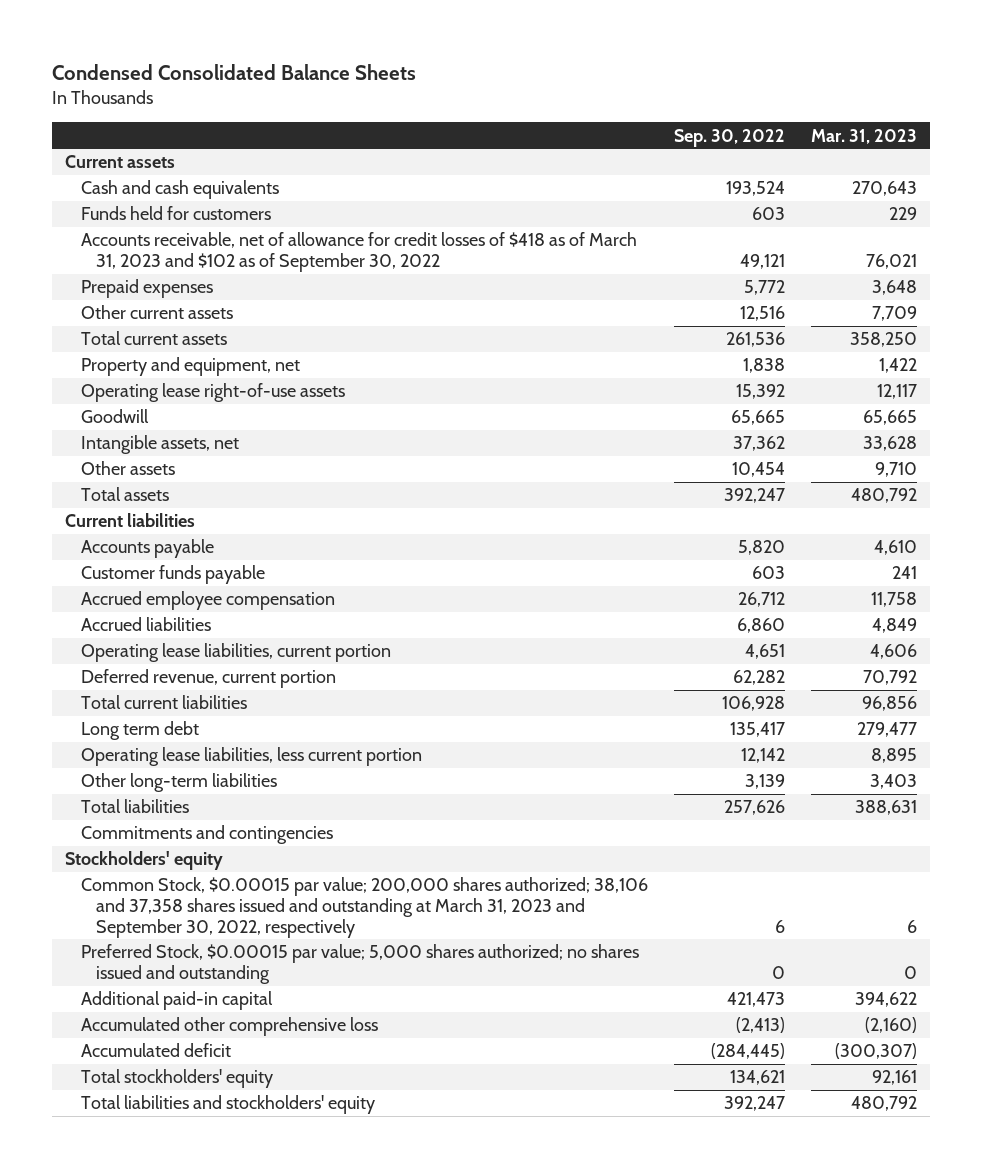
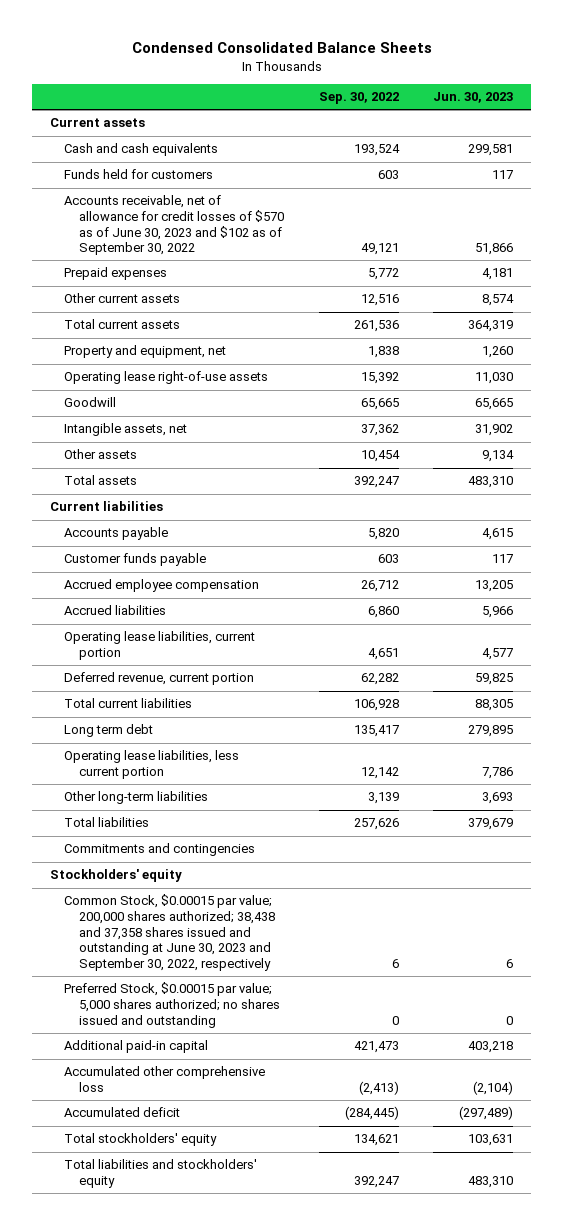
- | Sep. 30, 2022 | Mar. 31, 2023
+ | Sep. 30, 2022 | Jun. 30, 2023
- Accounts receivable, net of allowance for credit losses of $418 as of March 31, 2023 and $102 as of September 30, 2022 | 49,121 | 76,021
+ Accounts receivable, net of allowance for credit losses of $570 as of June 30, 2023 and $102 as of September 30, 2022 | 49,121 | 51,866
- Common Stock, $0.00015 par value; 200,000 shares authorized; 38,106 and 37,358 shares issued and outstanding at March 31, 2023 and September 30, 2022, respectively | 6 | 6
+ Common Stock, $0.00015 par value; 200,000 shares authorized; 38,438 and 37,358 shares issued and outstanding at June 30, 2023 and September 30, 2022, respectively | 6 | 6

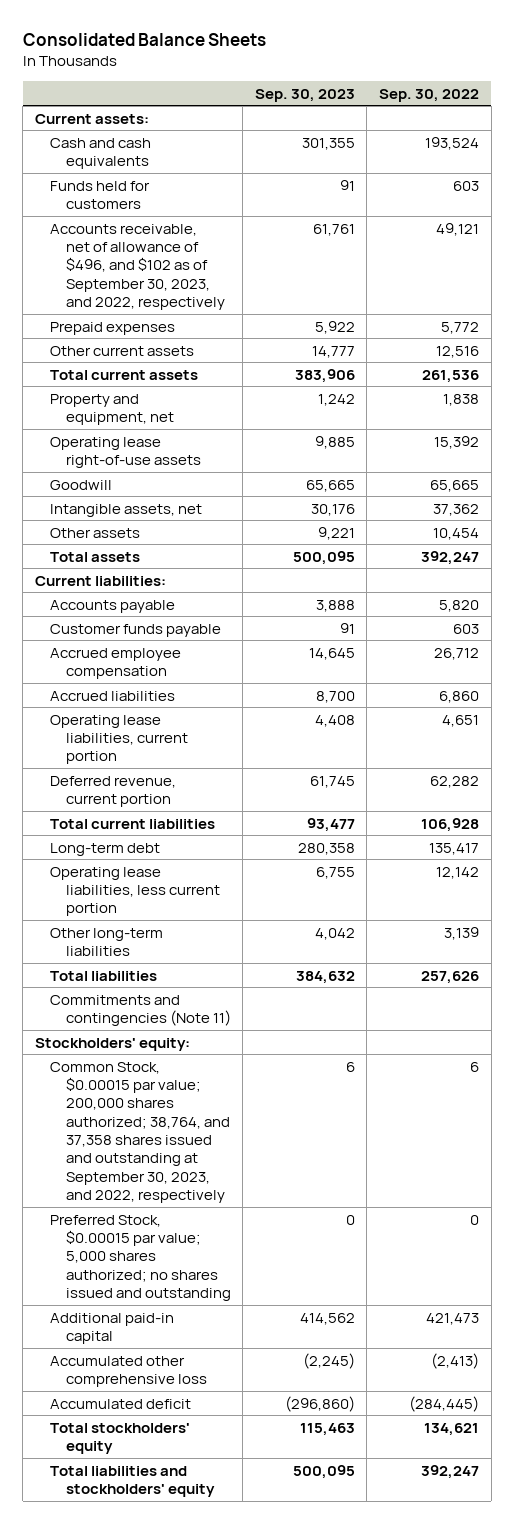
- Condensed Consolidated Balance Sheets
+ Consolidated Balance Sheets
- | Sep. 30, 2022 | Jun. 30, 2023
+ | Sep. 30, 2023 | Sep. 30, 2022
- Current assets
+ Current assets:
- Accounts receivable, net of allowance for credit losses of $570 as of June 30, 2023 and $102 as of September 30, 2022 | 49,121 | 51,866
+ Accounts receivable, net of allowance of $496, and $102 as of September 30, 2023, and 2022, respectively | 61,761 | 49,121
- Current liabilities
+ Current liabilities:
- Long term debt | 135,417 | 279,895
+ Long-term debt | 280,358 | 135,417
- Commitments and contingencies
- Stockholders' equity
- Common Stock, $0.00015 par value; 200,000 shares authorized; 38,438 and 37,358 shares issued and outstanding at June 30, 2023 and September 30, 2022, respectively | 6 | 6
+ Commitments and contingencies (Note 11)
+ Stockholders' equity:
+ Common Stock, $0.00015 par value; 200,000 shares authorized; 38,764, and 37,358 shares issued and outstanding at September 30, 2023, and 2022, respectively | 6 | 6

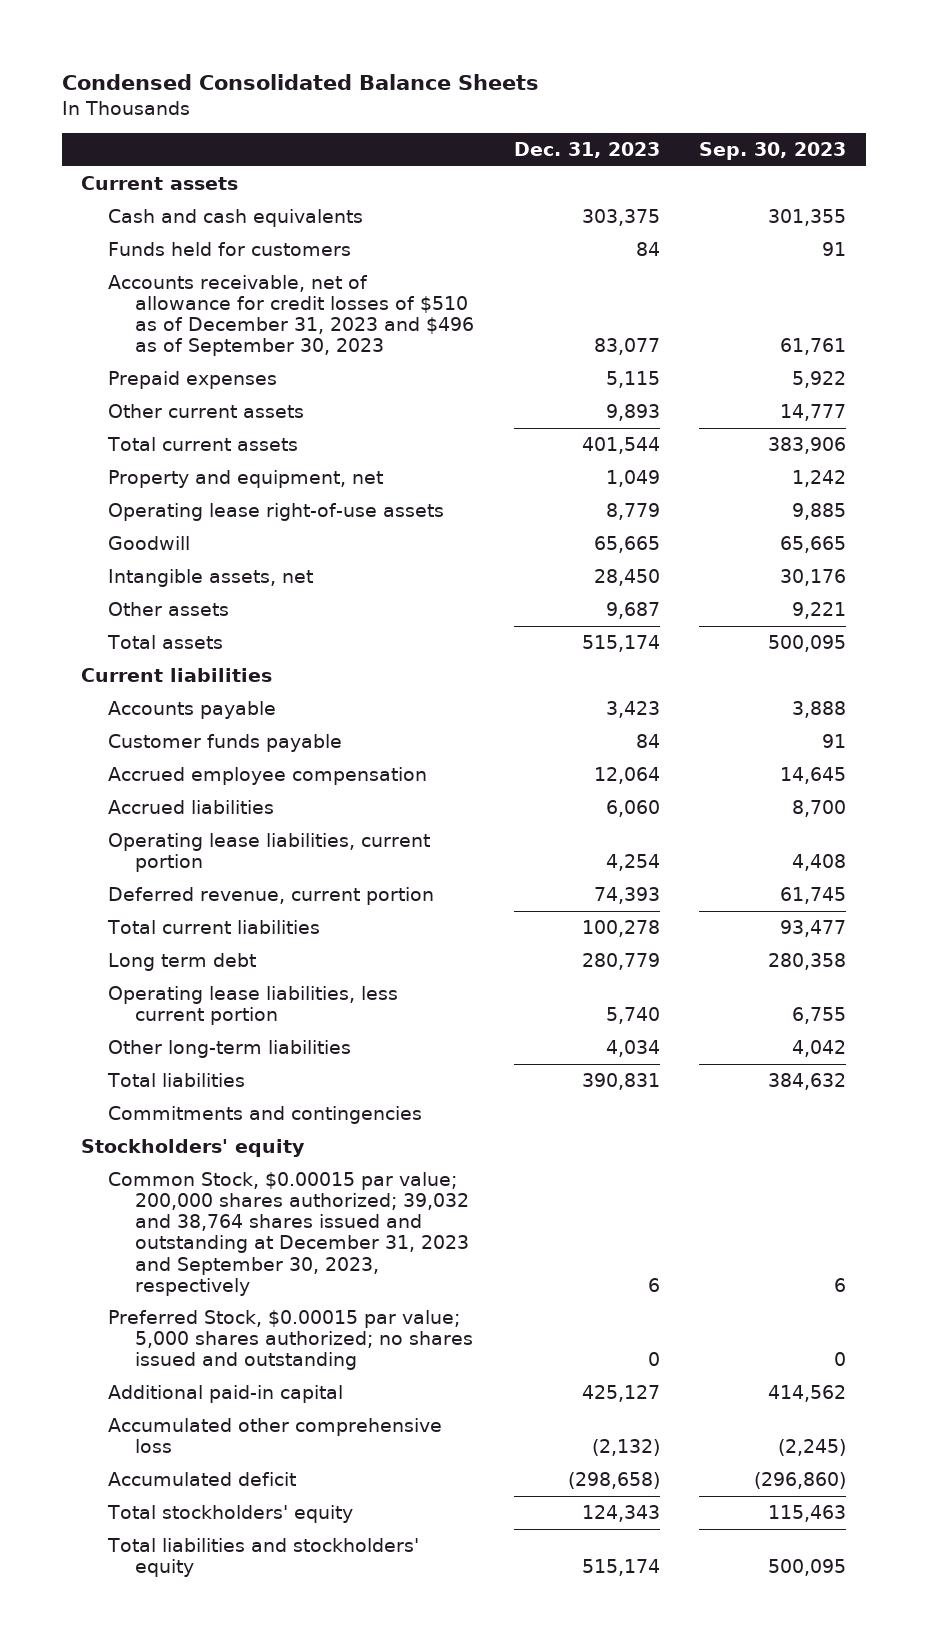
- Consolidated Balance Sheets
+ Condensed Consolidated Balance Sheets
- | Sep. 30, 2023 | Sep. 30, 2022
+ | Dec. 31, 2023 | Sep. 30, 2023
- Current assets:
+ Current assets
- Accounts receivable, net of allowance of $496, and $102 as of September 30, 2023, and 2022, respectively | 61,761 | 49,121
+ Accounts receivable, net of allowance for credit losses of $510 as of December 31, 2023 and $496 as of September 30, 2023 | 83,077 | 61,761
- Current liabilities:
+ Current liabilities
- Long-term debt | 280,358 | 135,417
+ Long term debt | 280,779 | 280,358
- Commitments and contingencies (Note 11)
- Stockholders' equity:
- Common Stock, $0.00015 par value; 200,000 shares authorized; 38,764, and 37,358 shares issued and outstanding at September 30, 2023, and 2022, respectively | 6 | 6
+ Commitments and contingencies
+ Stockholders' equity
+ Common Stock, $0.00015 par value; 200,000 shares authorized; 39,032 and 38,764 shares issued and outstanding at December 31, 2023 and September 30, 2023, respectively | 6 | 6

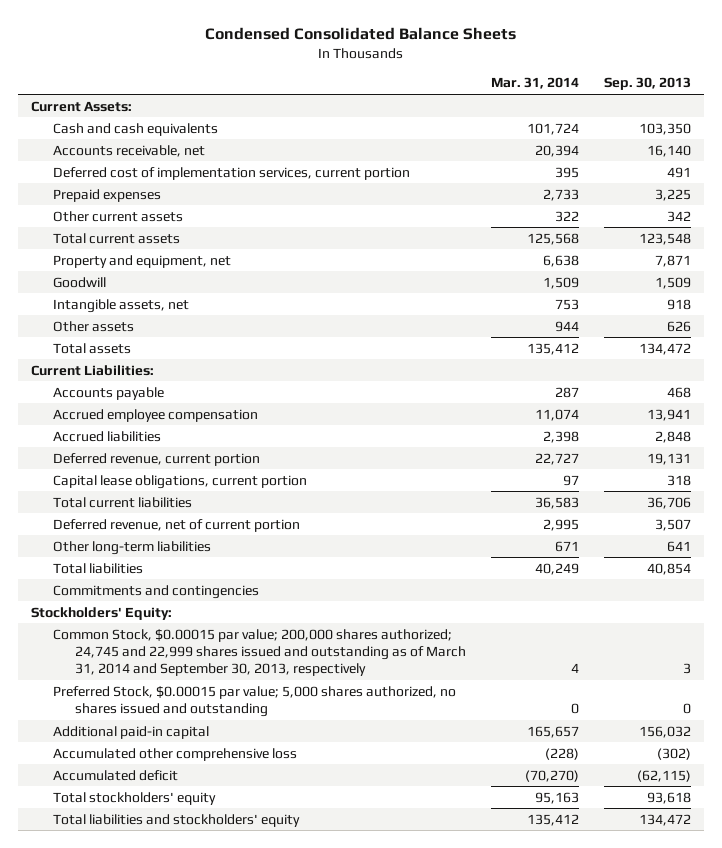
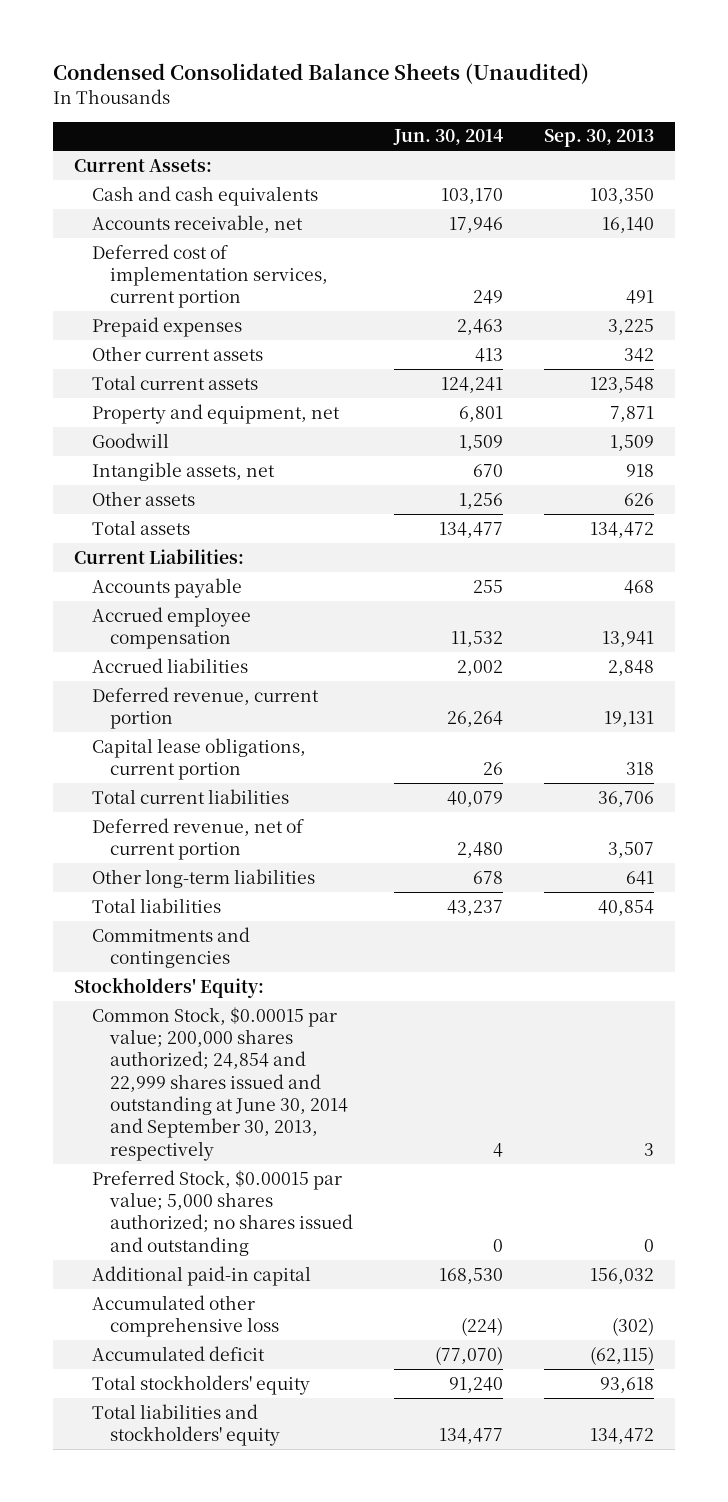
- Condensed Consolidated Balance Sheets
+ Condensed Consolidated Balance Sheets (Unaudited)
- | Mar. 31, 2014 | Sep. 30, 2013
+ | Jun. 30, 2014 | Sep. 30, 2013
- Common Stock, $0.00015 par value; 200,000 shares authorized; 24,745 and 22,999 shares issued and outstanding as of March 31, 2014 and September 30, 2013, respectively | 4 | 3
- Preferred Stock, $0.00015 par value; 5,000 shares authorized, no shares issued and outstanding | 0 | 0
+ Common Stock, $0.00015 par value; 200,000 shares authorized; 24,854 and 22,999 shares issued and outstanding at June 30, 2014 and September 30, 2013, respectively | 4 | 3
+ Preferred Stock, $0.00015 par value; 5,000 shares authorized; no shares issued and outstanding | 0 | 0

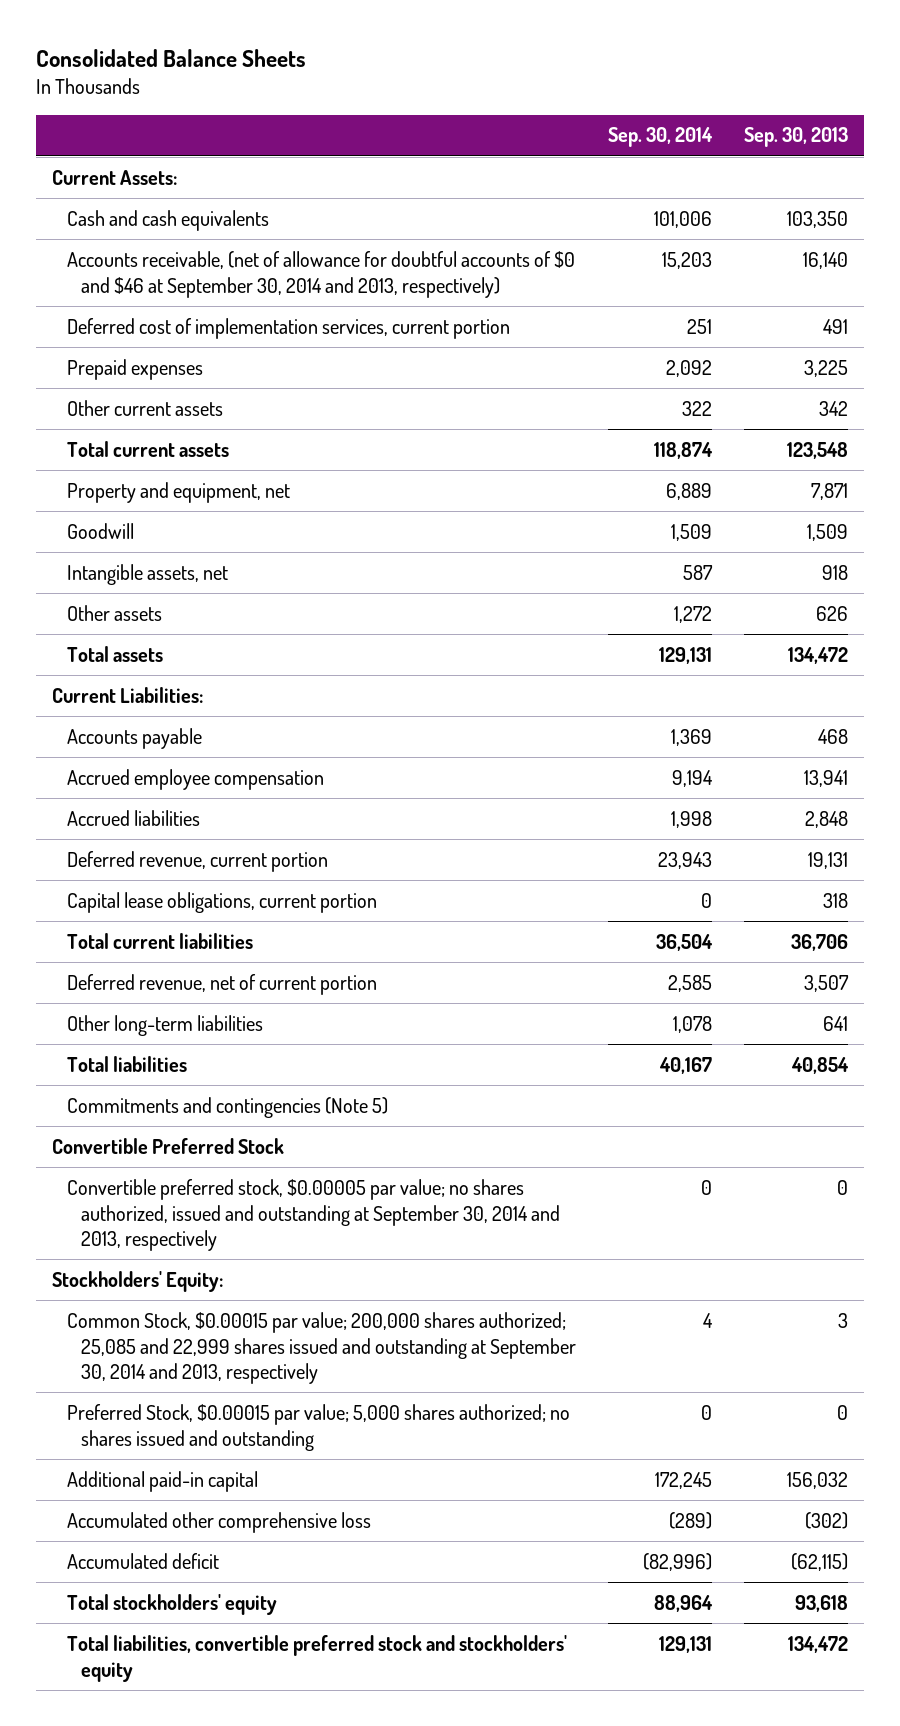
- Condensed Consolidated Balance Sheets (Unaudited)
+ Consolidated Balance Sheets
- | Jun. 30, 2014 | Sep. 30, 2013
+ | Sep. 30, 2014 | Sep. 30, 2013
- Accounts receivable, net | 17,946 | 16,140
+ Accounts receivable, (net of allowance for doubtful accounts of $0 and $46 at September 30, 2014 and 2013, respectively) | 15,203 | 16,140
- Commitments and contingencies
+ Commitments and contingencies (Note 5)
+ Convertible Preferred Stock
+ Convertible preferred stock, $0.00005 par value; no shares authorized, issued and outstanding at September 30, 2014 and 2013, respectively | 0 | 0
- Common Stock, $0.00015 par value; 200,000 shares authorized; 24,854 and 22,999 shares issued and outstanding at June 30, 2014 and September 30, 2013, respectively | 4 | 3
+ Common Stock, $0.00015 par value; 200,000 shares authorized; 25,085 and 22,999 shares issued and outstanding at September 30, 2014 and 2013, respectively | 4 | 3
- Total liabilities and stockholders' equity | 134,477 | 134,472
+ Total liabilities, convertible preferred stock and stockholders' equity | 129,131 | 134,472

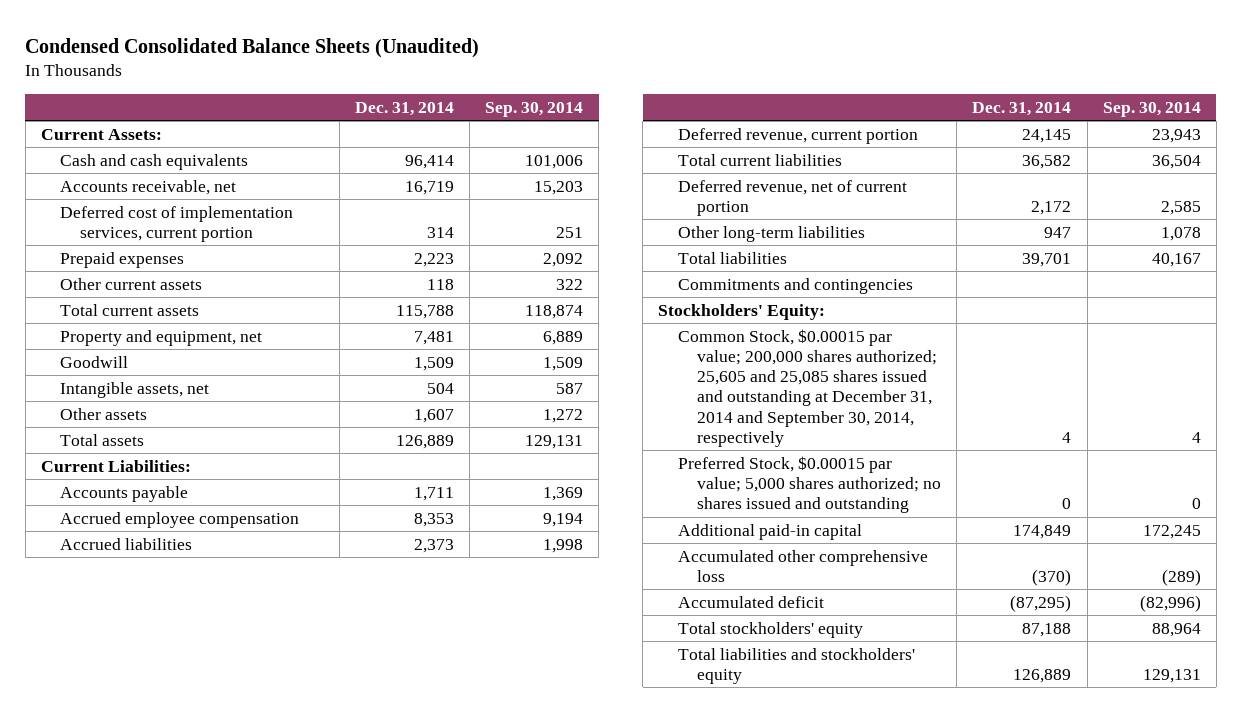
- Consolidated Balance Sheets
+ Condensed Consolidated Balance Sheets (Unaudited)
- | Sep. 30, 2014 | Sep. 30, 2013
+ | Dec. 31, 2014 | Sep. 30, 2014
- Accounts receivable, (net of allowance for doubtful accounts of $0 and $46 at September 30, 2014 and 2013, respectively) | 15,203 | 16,140
+ Accounts receivable, net | 16,719 | 15,203
- Capital lease obligations, current portion | 0 | 318
- Commitments and contingencies (Note 5)
- Convertible Preferred Stock
- Convertible preferred stock, $0.00005 par value; no shares authorized, issued and outstanding at September 30, 2014 and 2013, respectively | 0 | 0
+ Commitments and contingencies
- Common Stock, $0.00015 par value; 200,000 shares authorized; 25,085 and 22,999 shares issued and outstanding at September 30, 2014 and 2013, respectively | 4 | 3
+ Common Stock, $0.00015 par value; 200,000 shares authorized; 25,605 and 25,085 shares issued and outstanding at December 31, 2014 and September 30, 2014, respectively | 4 | 4
- Total liabilities, convertible preferred stock and stockholders' equity | 129,131 | 134,472
+ Total liabilities and stockholders' equity | 126,889 | 129,131

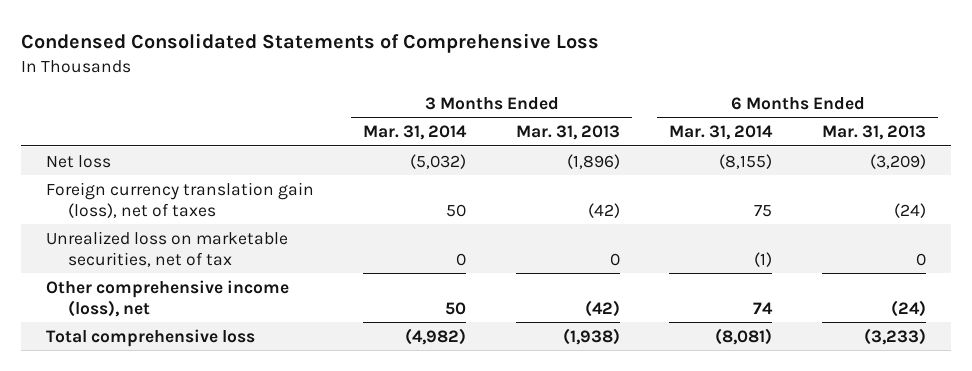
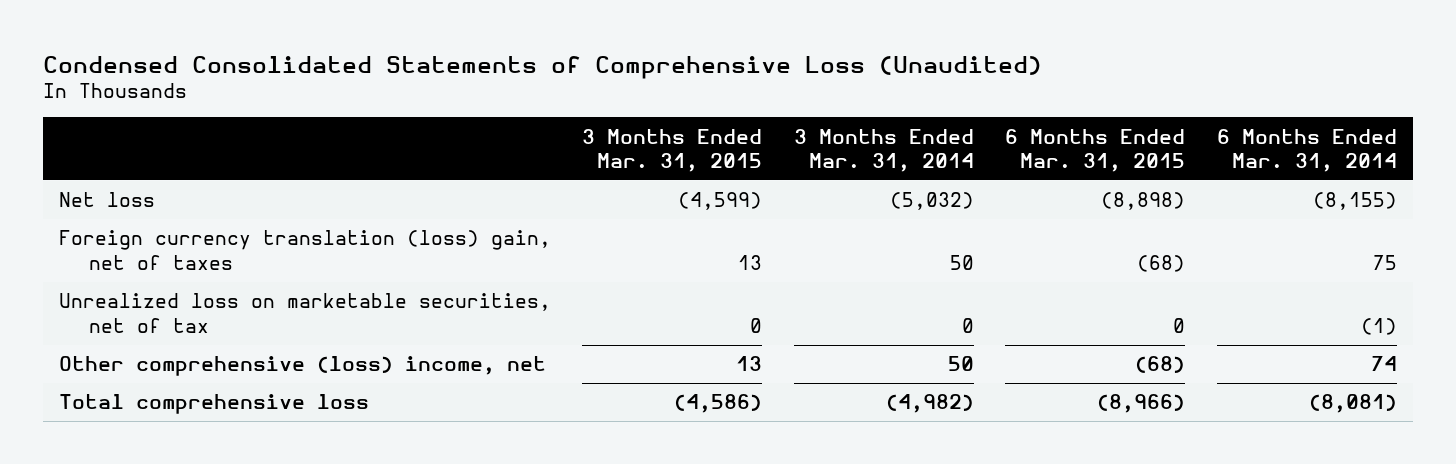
- Condensed Consolidated Statements of Comprehensive Loss
+ Condensed Consolidated Statements of Comprehensive Loss (Unaudited)
- | 3 Months Ended Mar. 31, 2014 | 3 Months Ended Mar. 31, 2013 | 6 Months Ended Mar. 31, 2014 | 6 Months Ended Mar. 31, 2013
+ | 3 Months Ended Mar. 31, 2015 | 3 Months Ended Mar. 31, 2014 | 6 Months Ended Mar. 31, 2015 | 6 Months Ended Mar. 31, 2014
- Foreign currency translation gain (loss), net of taxes | 50 | (42) | 75 | (24)
+ Foreign currency translation (loss) gain, net of taxes | 13 | 50 | (68) | 75
- Other comprehensive income (loss), net | 50 | (42) | 74 | (24)
+ Other comprehensive (loss) income, net | 13 | 50 | (68) | 74

